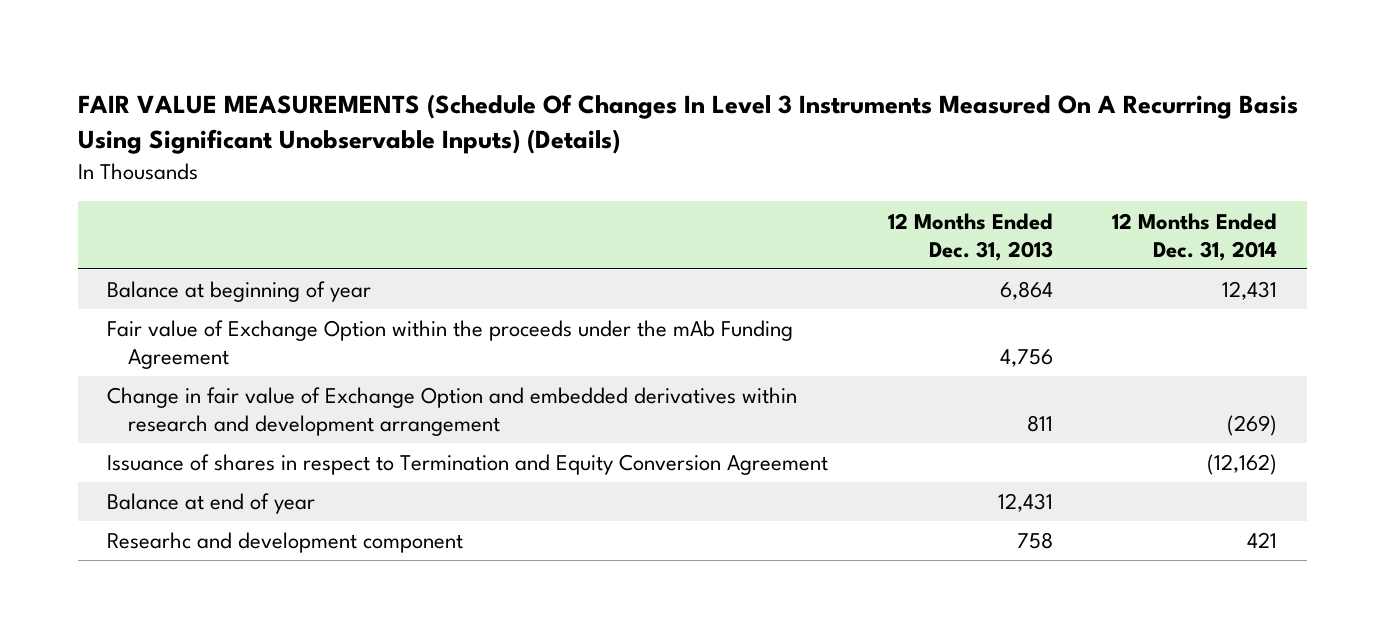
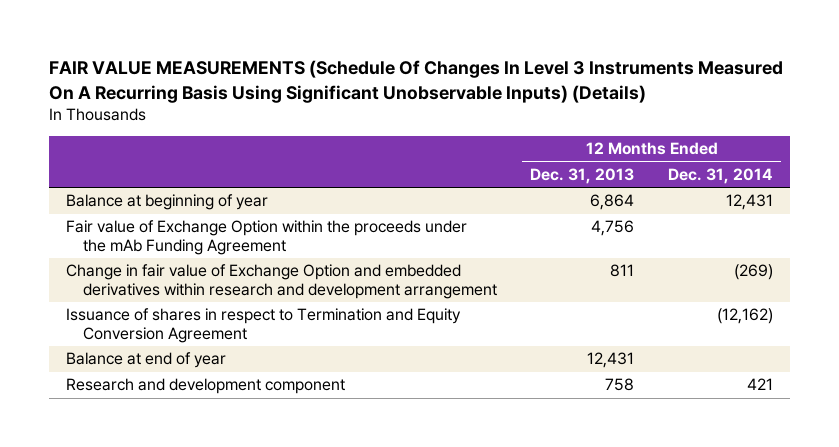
- Researhc and development component | 758 | 421
+ Research and development component | 758 | 421

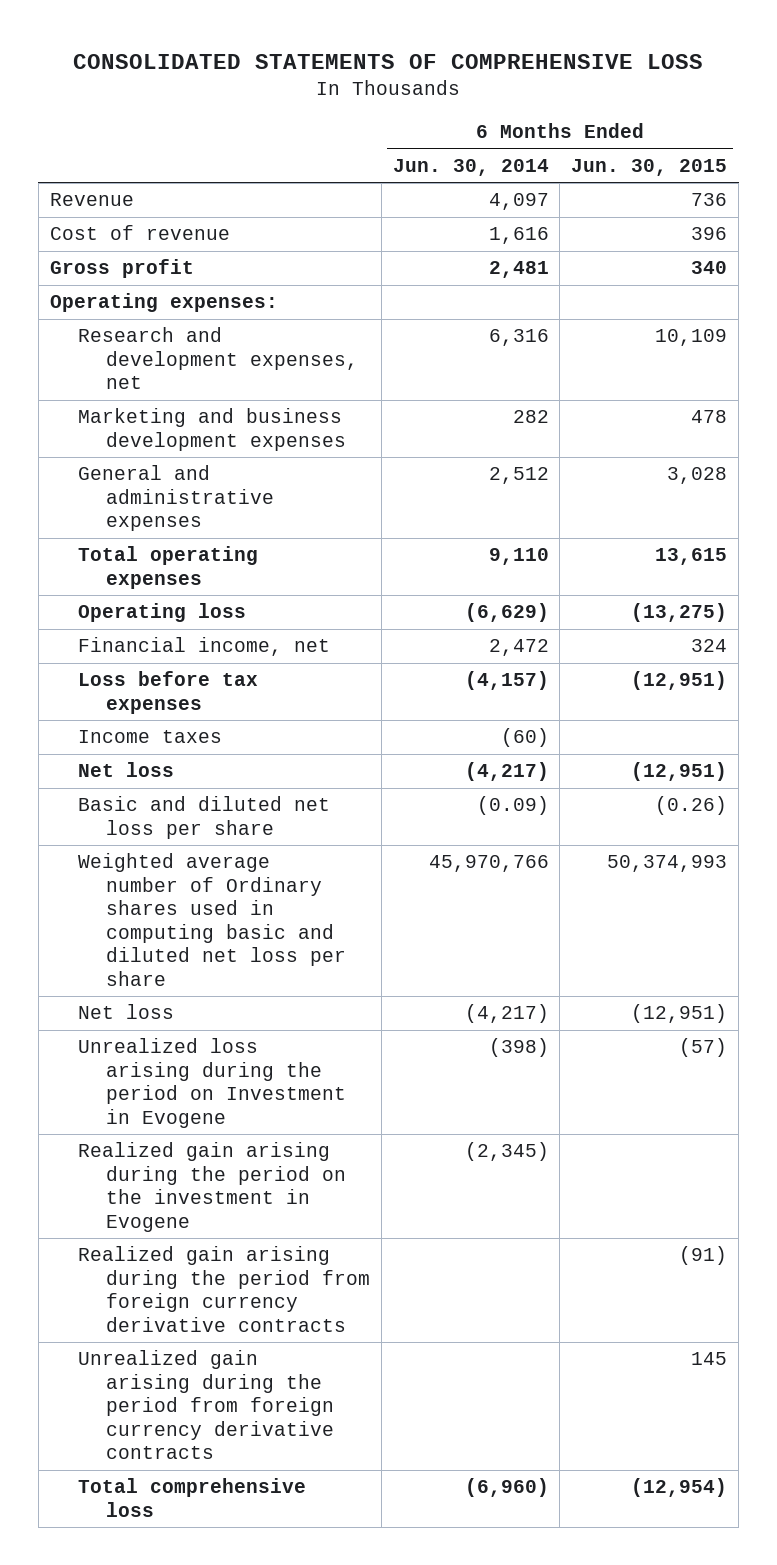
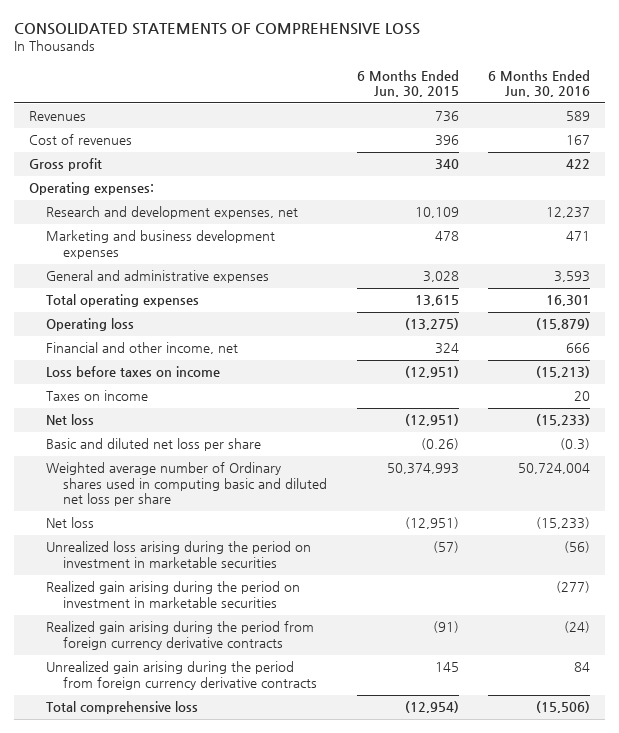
- | 6 Months Ended Jun. 30, 2014 | 6 Months Ended Jun. 30, 2015
+ | 6 Months Ended Jun. 30, 2015 | 6 Months Ended Jun. 30, 2016
- Revenue | 4,097 | 736
- Cost of revenue | 1,616 | 396
+ Revenues | 736 | 589
+ Cost of revenues | 396 | 167
- Financial income, net | 2,472 | 324
- Loss before tax expenses | (4,157) | (12,951)
- Income taxes | (60) |
+ Financial and other income, net | 324 | 666
+ Loss before taxes on income | (12,951) | (15,213)
+ Taxes on income | | 20
- Unrealized loss arising during the period on Investment in Evogene | (398) | (57)
- Realized gain arising during the period on the investment in Evogene | (2,345) |
+ Unrealized loss arising during the period on investment in marketable securities | (57) | (56)
+ Realized gain arising during the period on investment in marketable securities | | (277)

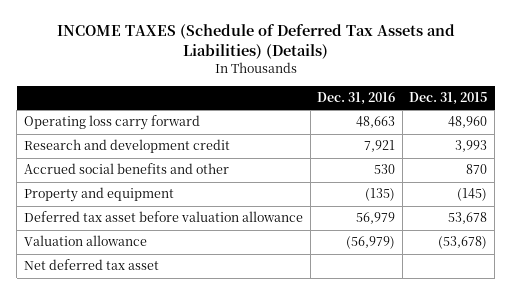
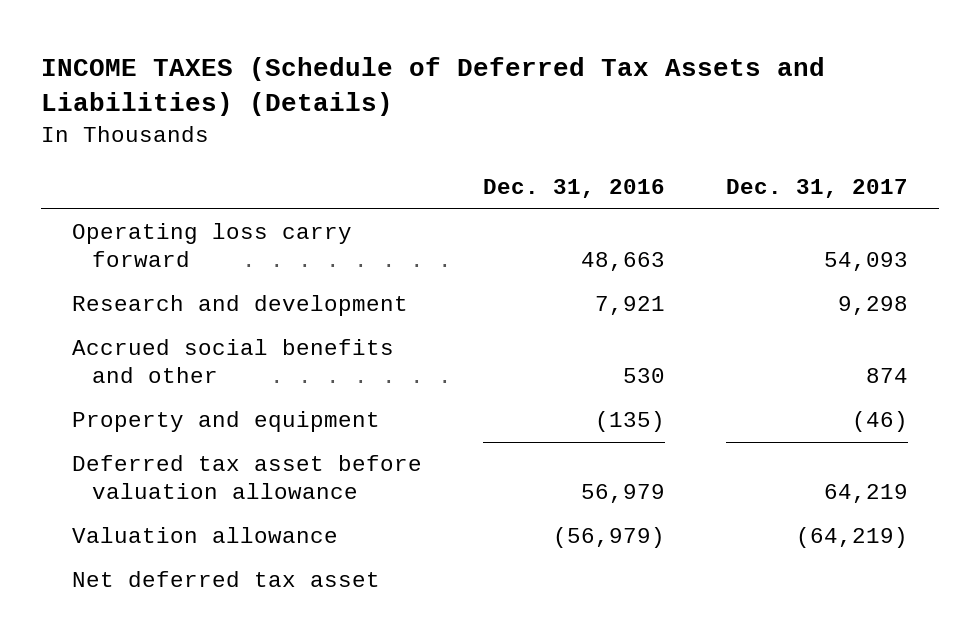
- | Dec. 31, 2016 | Dec. 31, 2015
+ | Dec. 31, 2016 | Dec. 31, 2017
- Research and development credit | 7,921 | 3,993
+ Research and development | 7,921 | 9,298

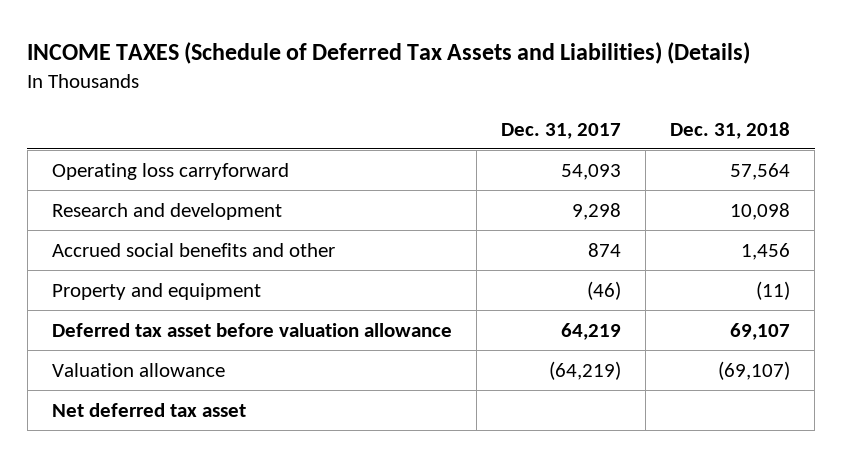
- | Dec. 31, 2016 | Dec. 31, 2017
+ | Dec. 31, 2017 | Dec. 31, 2018
- Operating loss carry forward | 48,663 | 54,093
+ Operating loss carryforward | 54,093 | 57,564

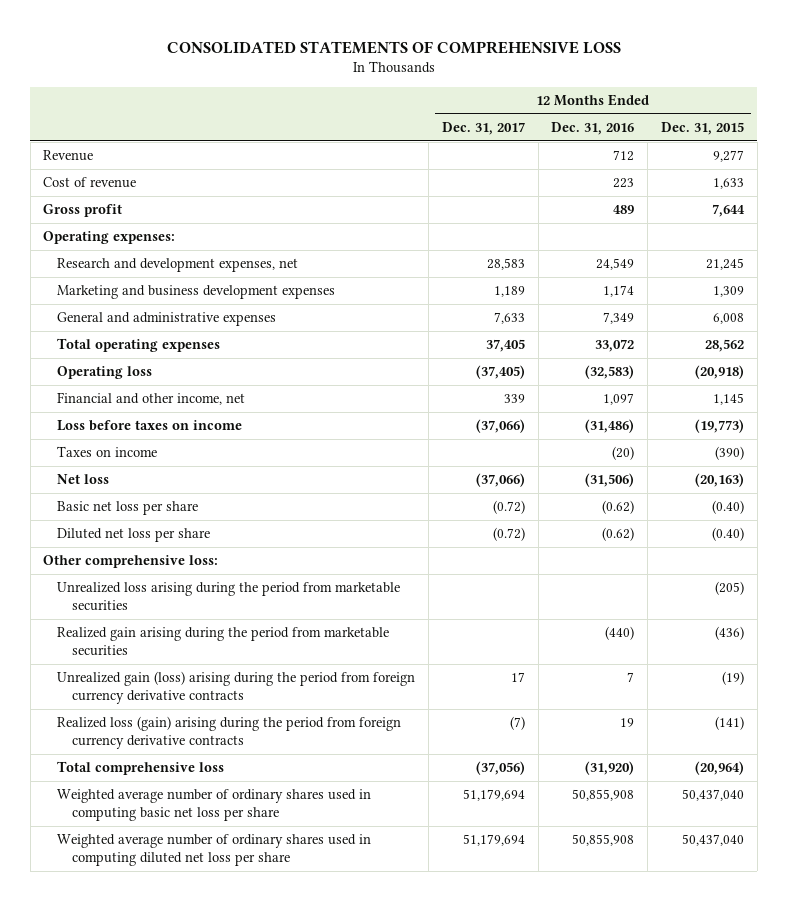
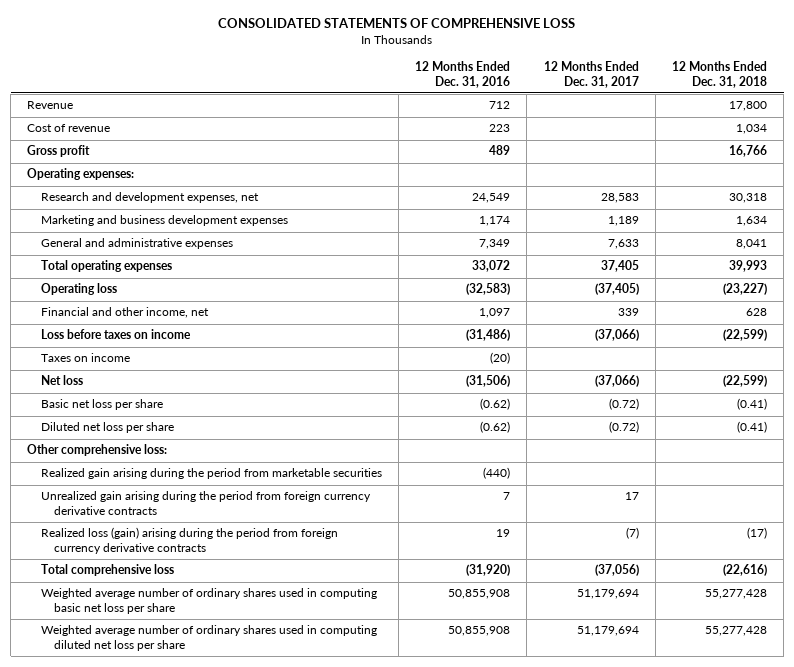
- | 12 Months Ended Dec. 31, 2017 | 12 Months Ended Dec. 31, 2016 | 12 Months Ended Dec. 31, 2015
+ | 12 Months Ended Dec. 31, 2016 | 12 Months Ended Dec. 31, 2017 | 12 Months Ended Dec. 31, 2018
- Unrealized loss arising during the period from marketable securities | | | (205)
- Unrealized gain (loss) arising during the period from foreign currency derivative contracts | 17 | 7 | (19)
+ Unrealized gain arising during the period from foreign currency derivative contracts | 7 | 17 |

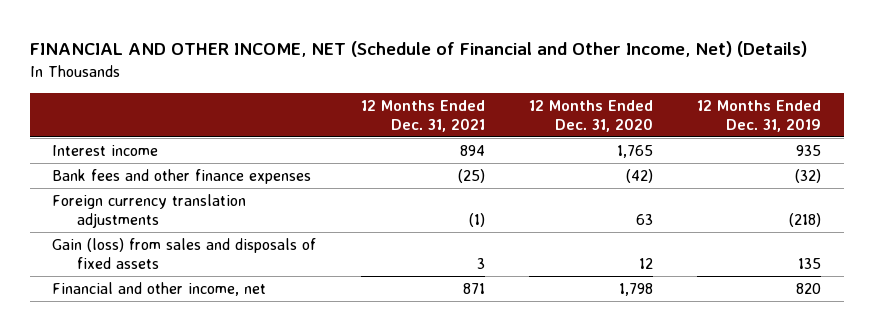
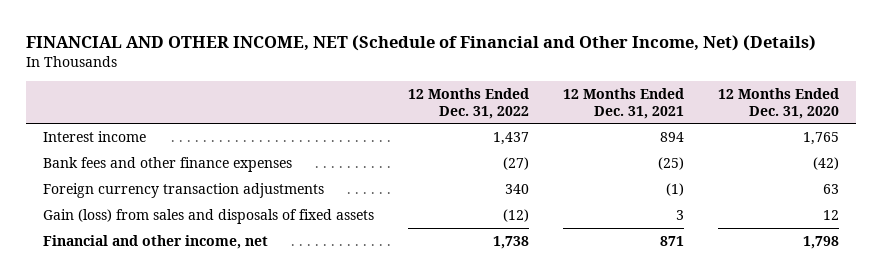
- | 12 Months Ended Dec. 31, 2021 | 12 Months Ended Dec. 31, 2020 | 12 Months Ended Dec. 31, 2019
+ | 12 Months Ended Dec. 31, 2022 | 12 Months Ended Dec. 31, 2021 | 12 Months Ended Dec. 31, 2020
- Foreign currency translation adjustments | (1) | 63 | (218)
+ Foreign currency transaction adjustments | 340 | (1) | 63

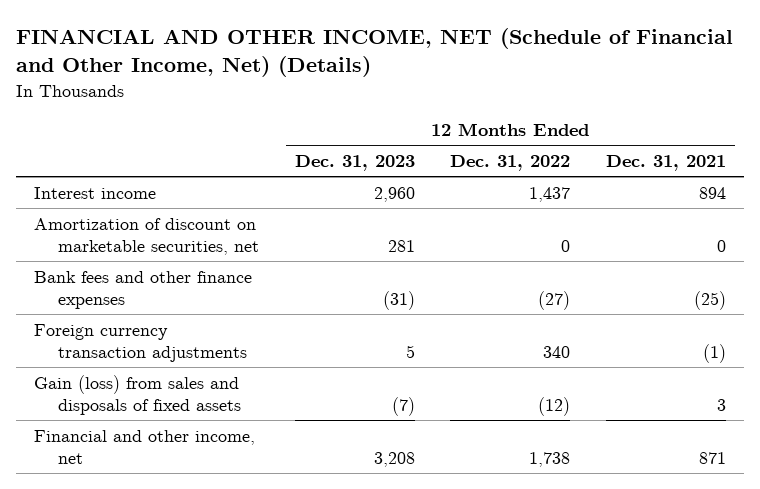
- | 12 Months Ended Dec. 31, 2022 | 12 Months Ended Dec. 31, 2021 | 12 Months Ended Dec. 31, 2020
+ | 12 Months Ended Dec. 31, 2023 | 12 Months Ended Dec. 31, 2022 | 12 Months Ended Dec. 31, 2021
+ Amortization of discount on marketable securities, net | 281 | 0 | 0

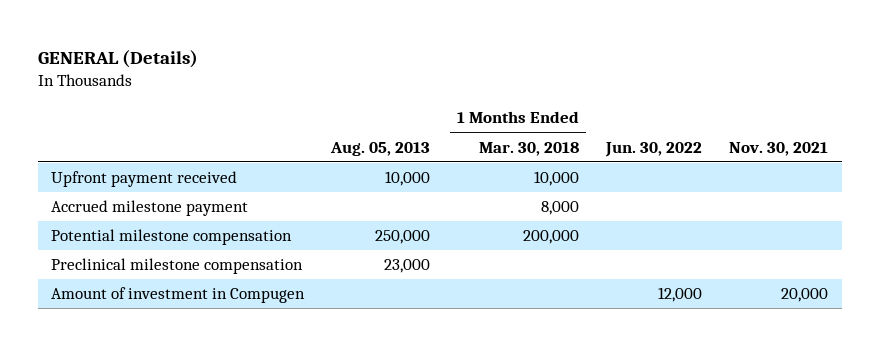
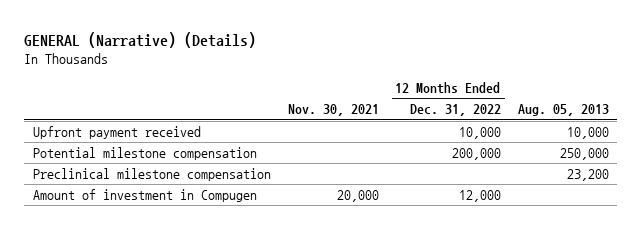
- GENERAL (Details)
+ GENERAL (Narrative) (Details)
- | Aug. 05, 2013 | 1 Months Ended Mar. 30, 2018 | Jun. 30, 2022 | Nov. 30, 2021
+ | Nov. 30, 2021 | 12 Months Ended Dec. 31, 2022 | Aug. 05, 2013
- Accrued milestone payment | | 8,000 | |
- Preclinical milestone compensation | 23,000 | | |
+ Preclinical milestone compensation | | | 23,200

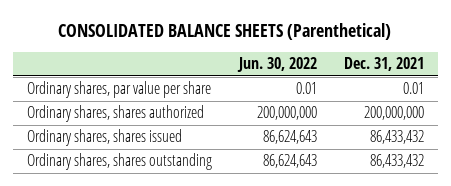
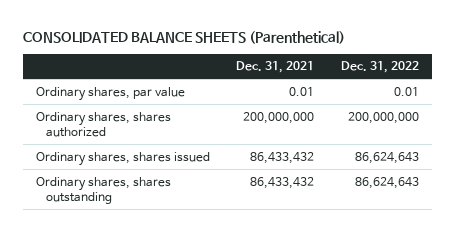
- | Jun. 30, 2022 | Dec. 31, 2021
+ | Dec. 31, 2021 | Dec. 31, 2022
- Ordinary shares, par value per share | 0.01 | 0.01
+ Ordinary shares, par value | 0.01 | 0.01

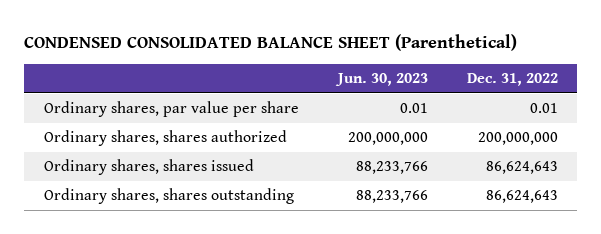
- CONSOLIDATED BALANCE SHEETS (Parenthetical)
+ CONDENSED CONSOLIDATED BALANCE SHEET (Parenthetical)
- | Dec. 31, 2021 | Dec. 31, 2022
+ | Jun. 30, 2023 | Dec. 31, 2022
- Ordinary shares, par value | 0.01 | 0.01
+ Ordinary shares, par value per share | 0.01 | 0.01

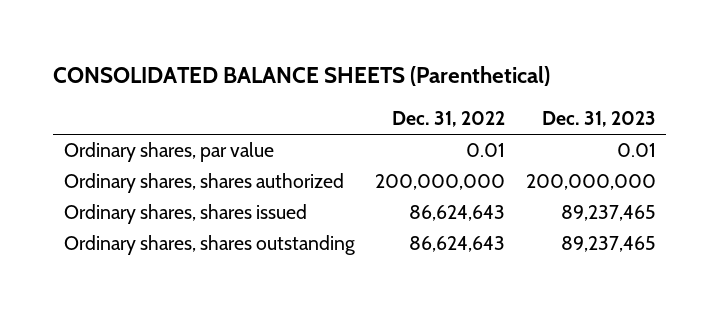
- CONDENSED CONSOLIDATED BALANCE SHEET (Parenthetical)
+ CONSOLIDATED BALANCE SHEETS (Parenthetical)
- | Jun. 30, 2023 | Dec. 31, 2022
+ | Dec. 31, 2022 | Dec. 31, 2023
- Ordinary shares, par value per share | 0.01 | 0.01
+ Ordinary shares, par value | 0.01 | 0.01

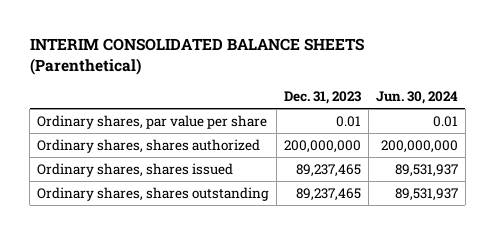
- CONSOLIDATED BALANCE SHEETS (Parenthetical)
+ INTERIM CONSOLIDATED BALANCE SHEETS (Parenthetical)
- | Dec. 31, 2022 | Dec. 31, 2023
+ | Dec. 31, 2023 | Jun. 30, 2024
- Ordinary shares, par value | 0.01 | 0.01
+ Ordinary shares, par value per share | 0.01 | 0.01

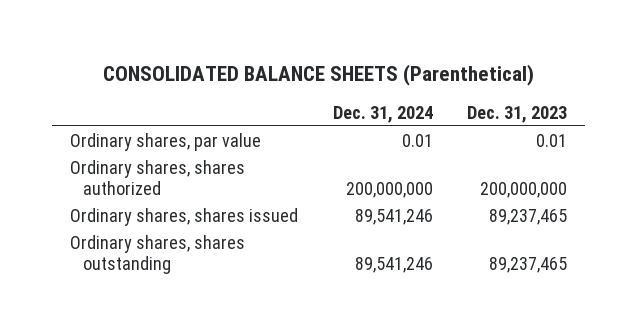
- INTERIM CONSOLIDATED BALANCE SHEETS (Parenthetical)
+ CONSOLIDATED BALANCE SHEETS (Parenthetical)
- | Dec. 31, 2023 | Jun. 30, 2024
+ | Dec. 31, 2024 | Dec. 31, 2023
- Ordinary shares, par value per share | 0.01 | 0.01
+ Ordinary shares, par value | 0.01 | 0.01

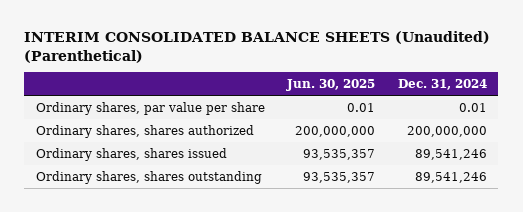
- CONSOLIDATED BALANCE SHEETS (Parenthetical)
+ INTERIM CONSOLIDATED BALANCE SHEETS (Unaudited) (Parenthetical)
- | Dec. 31, 2024 | Dec. 31, 2023
+ | Jun. 30, 2025 | Dec. 31, 2024
- Ordinary shares, par value | 0.01 | 0.01
+ Ordinary shares, par value per share | 0.01 | 0.01

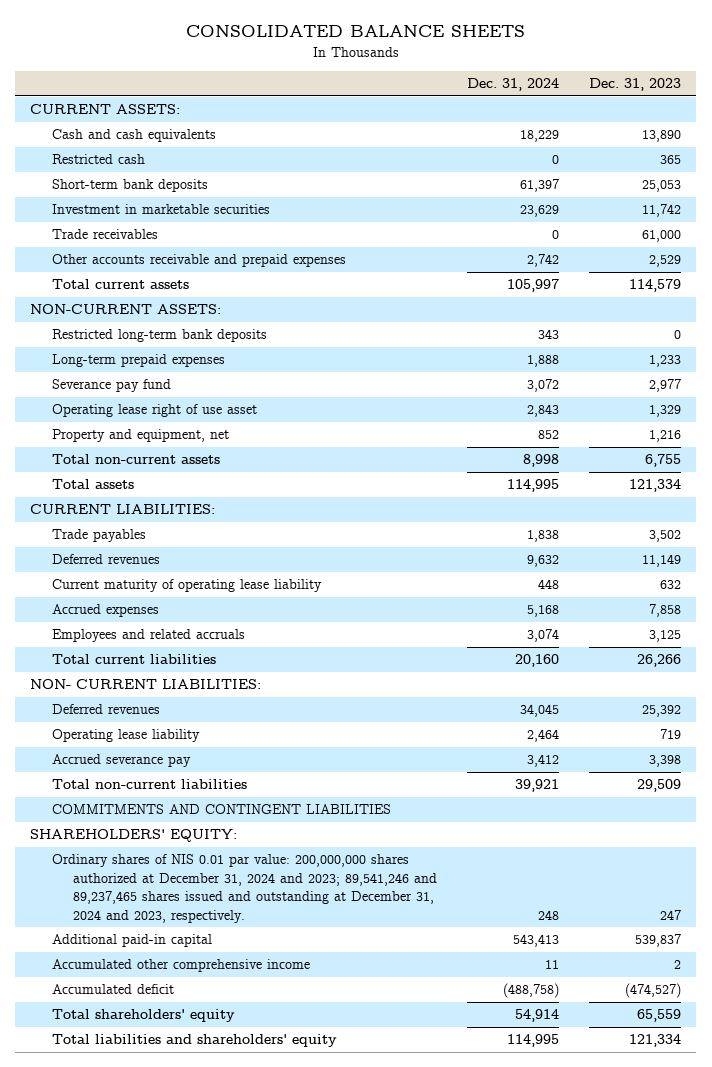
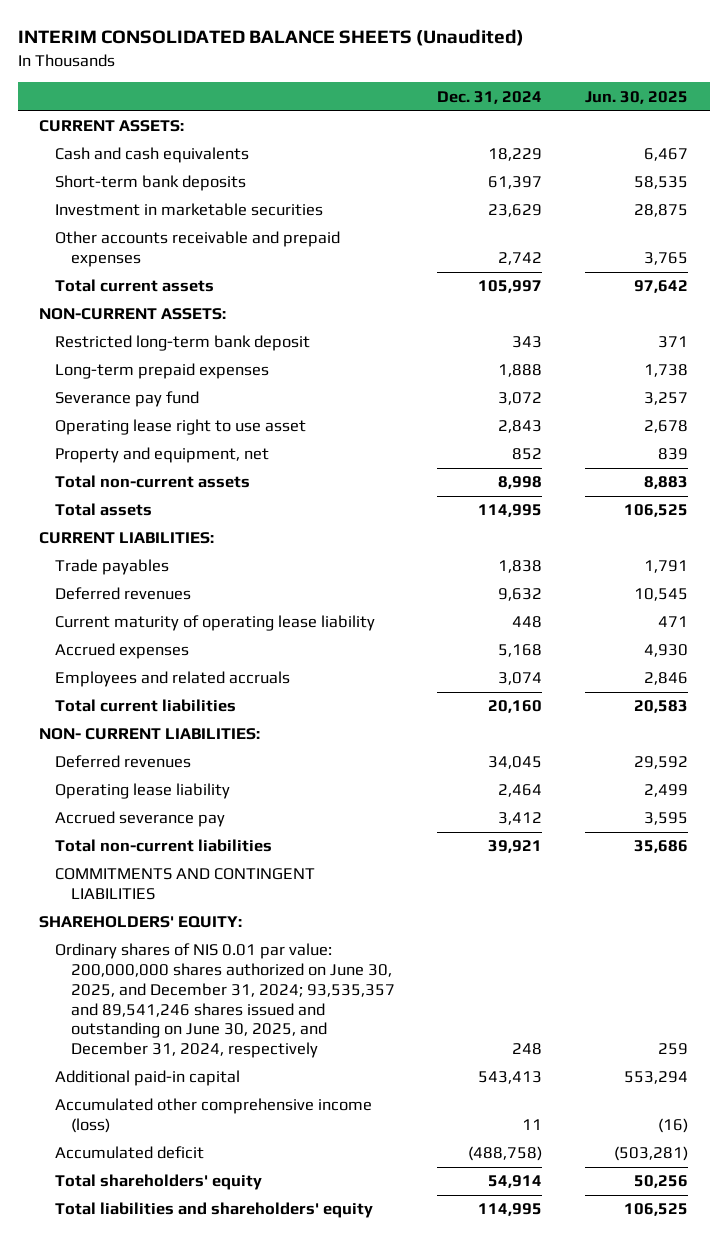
- CONSOLIDATED BALANCE SHEETS
+ INTERIM CONSOLIDATED BALANCE SHEETS (Unaudited)
- | Dec. 31, 2024 | Dec. 31, 2023
+ | Dec. 31, 2024 | Jun. 30, 2025
- Restricted cash | 0 | 365
- Trade receivables | 0 | 61,000
- Restricted long-term bank deposits | 343 | 0
+ Restricted long-term bank deposit | 343 | 371
- Operating lease right of use asset | 2,843 | 1,329
+ Operating lease right to use asset | 2,843 | 2,678
- Ordinary shares of NIS 0.01 par value: 200,000,000 shares authorized at December 31, 2024 and 2023; 89,541,246 and 89,237,465 shares issued and outstanding at December 31, 2024 and 2023, respectively. | 248 | 247
+ Ordinary shares of NIS 0.01 par value: 200,000,000 shares authorized on June 30, 2025, and December 31, 2024; 93,535,357 and 89,541,246 shares issued and outstanding on June 30, 2025, and December 31, 2024, respectively | 248 | 259
- Accumulated other comprehensive income | 11 | 2
+ Accumulated other comprehensive income (loss) | 11 | (16)

